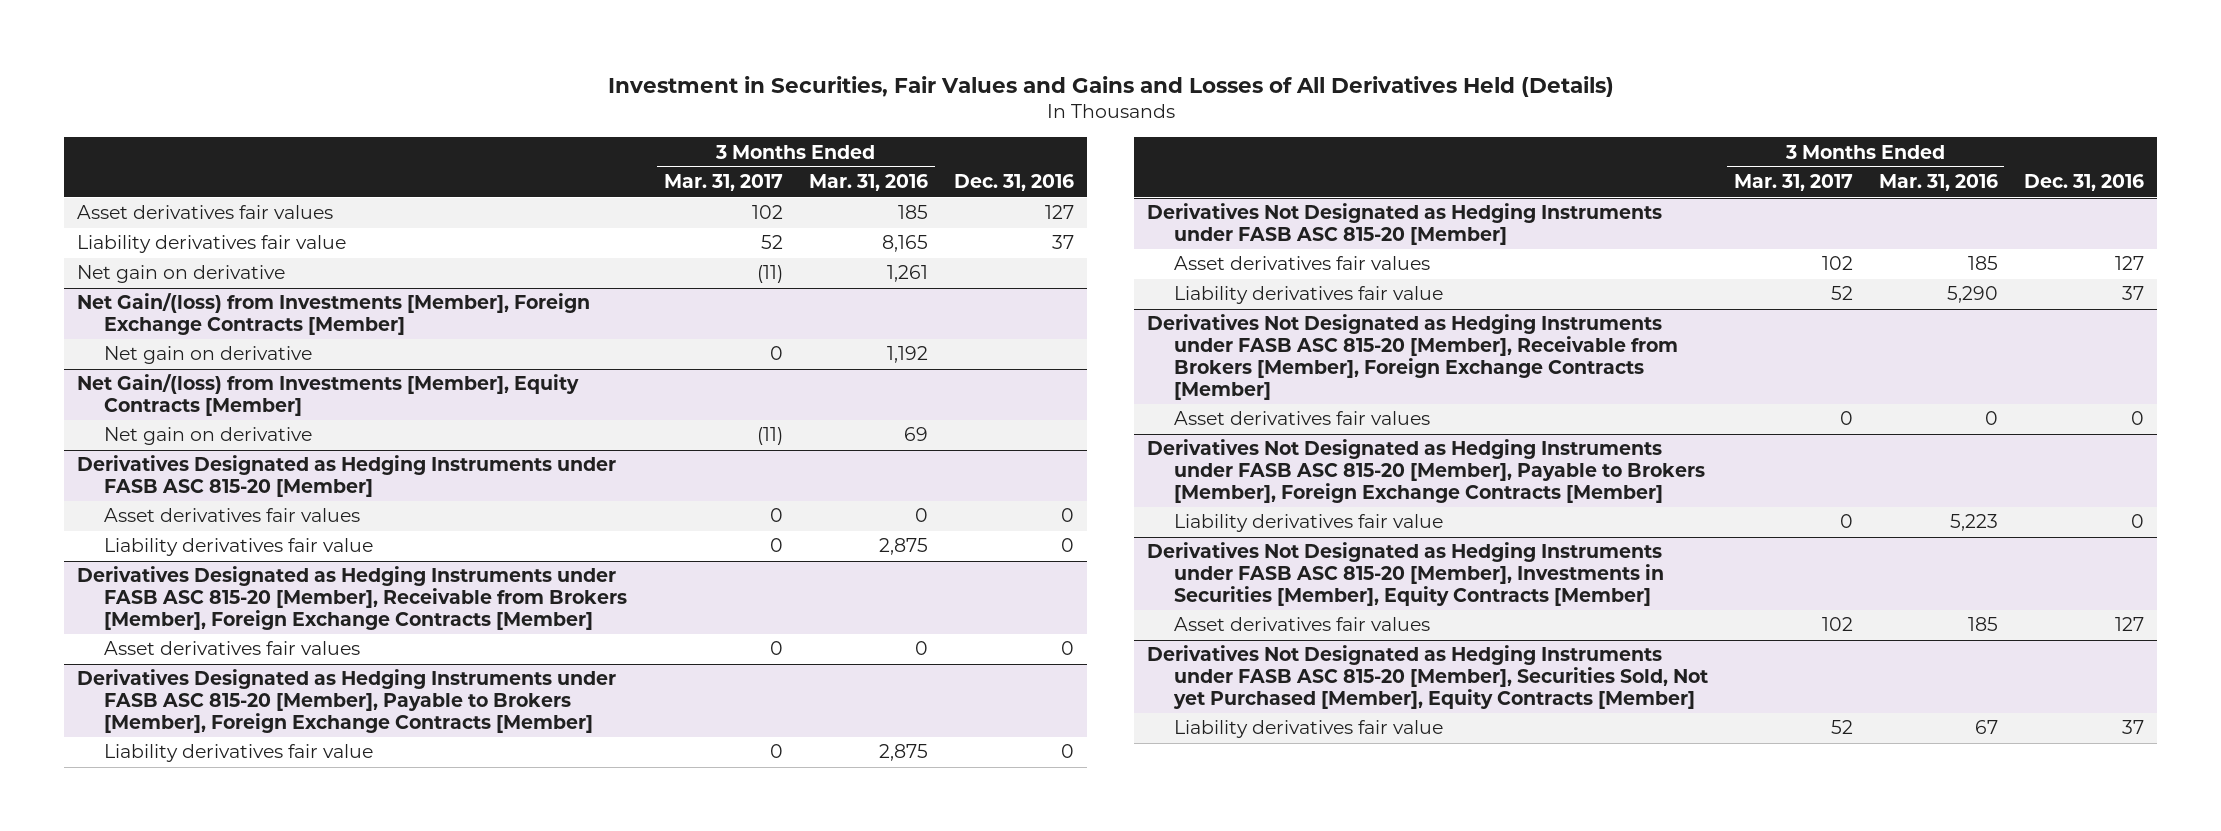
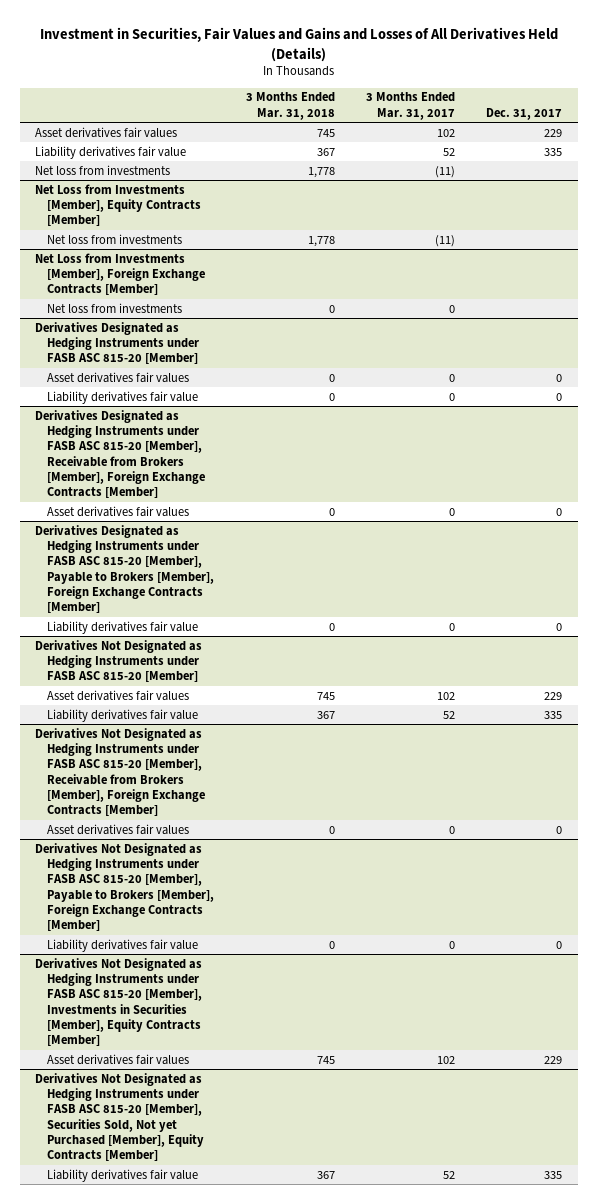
- | 3 Months Ended Mar. 31, 2017 | 3 Months Ended Mar. 31, 2016 | Dec. 31, 2016
+ | 3 Months Ended Mar. 31, 2018 | 3 Months Ended Mar. 31, 2017 | Dec. 31, 2017
- Net gain on derivative | (11) | 1,261 |
- Net Gain/(loss) from Investments [Member], Foreign Exchange Contracts [Member]
- Net gain on derivative | 0 | 1,192 |
- Net Gain/(loss) from Investments [Member], Equity Contracts [Member]
- Net gain on derivative | (11) | 69 |
+ Net loss from investments | 1,778 | (11) |
+ Net Loss from Investments [Member], Equity Contracts [Member]
+ Net loss from investments | 1,778 | (11) |
+ Net Loss from Investments [Member], Foreign Exchange Contracts [Member]
+ Net loss from investments | 0 | 0 |

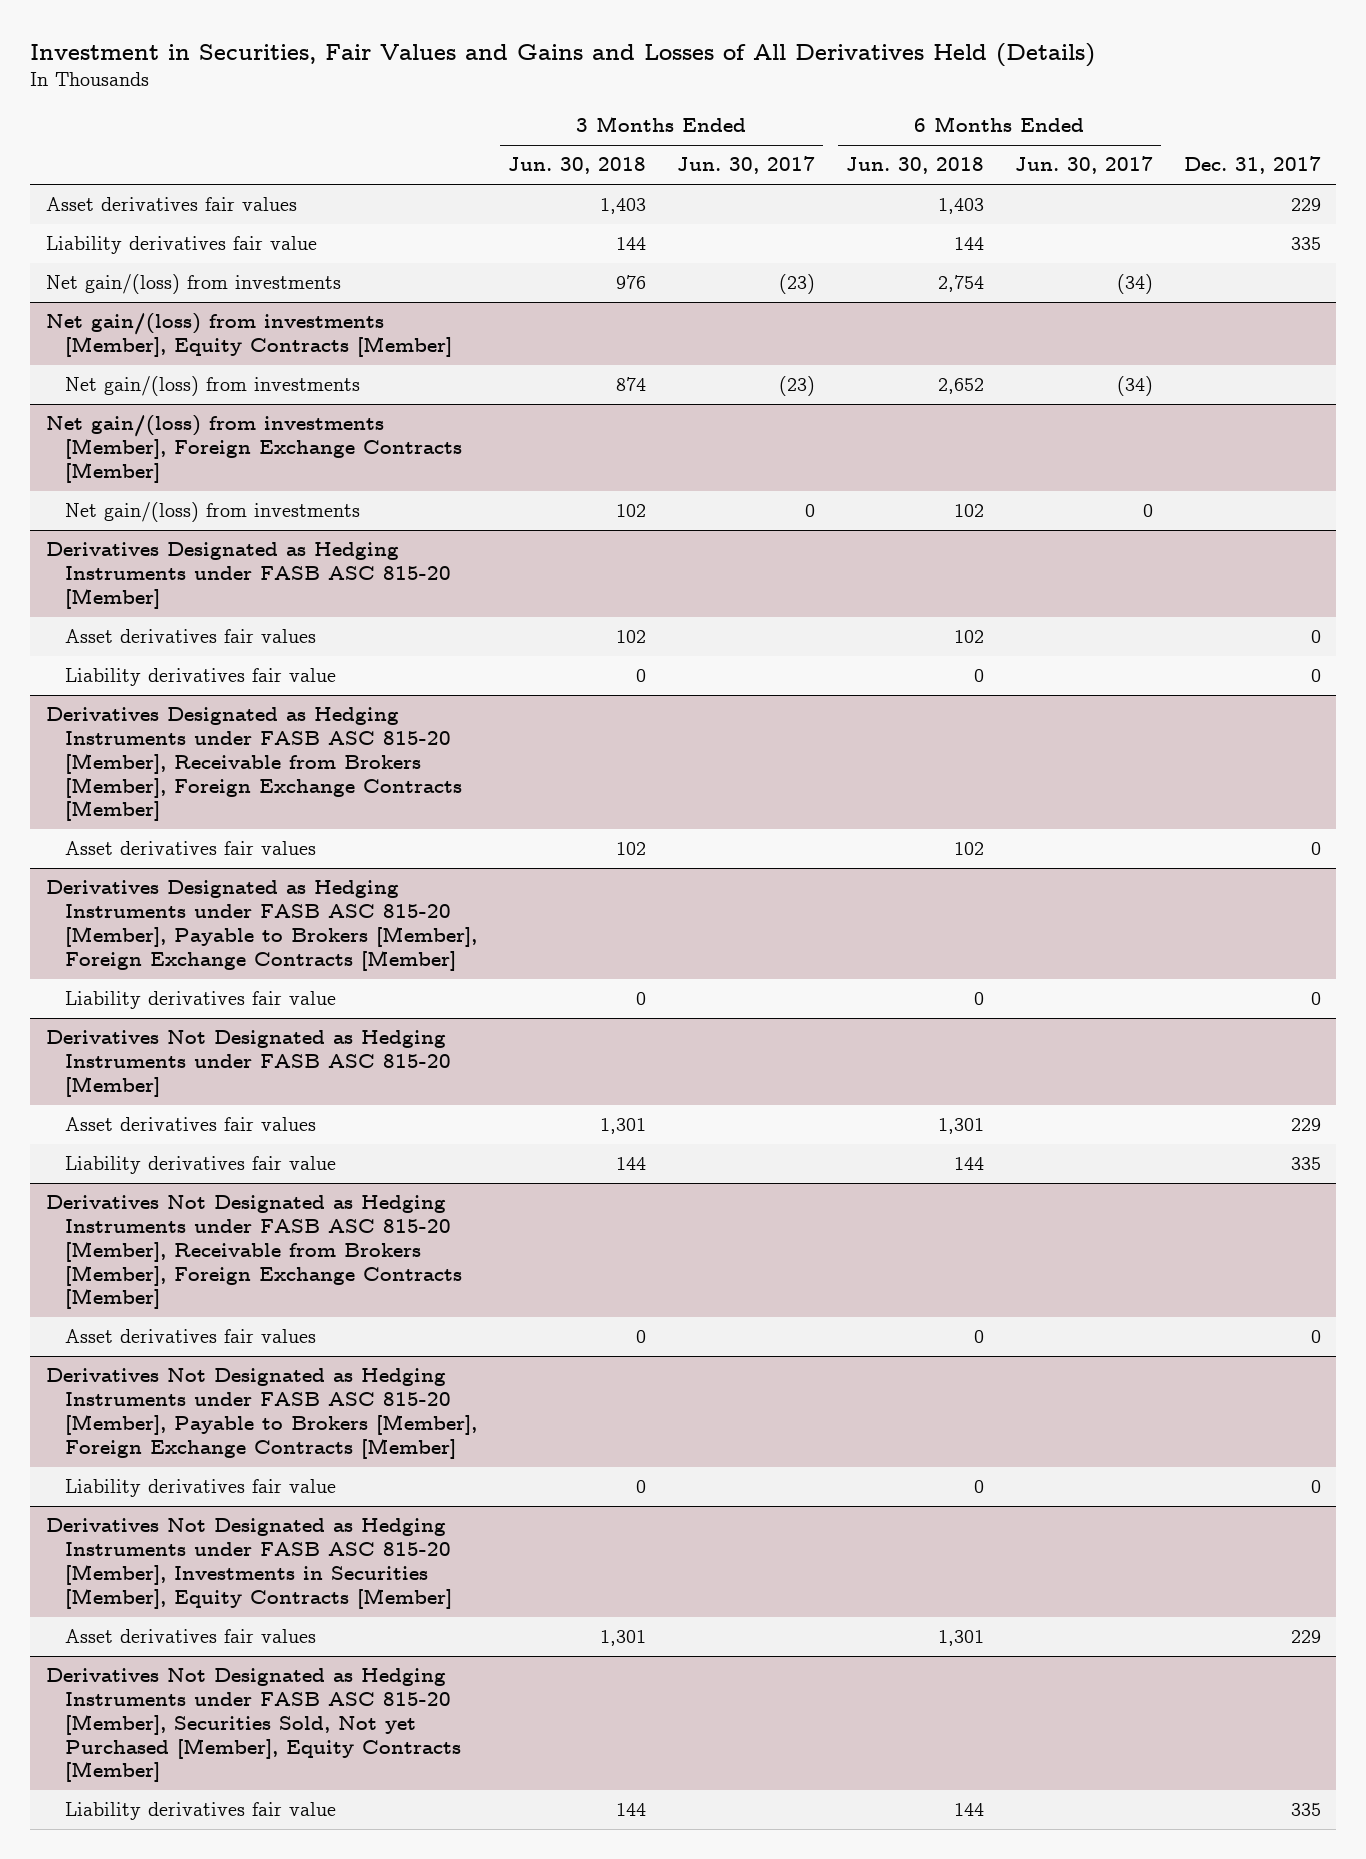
- | 3 Months Ended Mar. 31, 2018 | 3 Months Ended Mar. 31, 2017 | Dec. 31, 2017
+ | 3 Months Ended Jun. 30, 2018 | 3 Months Ended Jun. 30, 2017 | 6 Months Ended Jun. 30, 2018 | 6 Months Ended Jun. 30, 2017 | Dec. 31, 2017
- Net loss from investments | 1,778 | (11) |
- Net Loss from Investments [Member], Equity Contracts [Member]
- Net loss from investments | 1,778 | (11) |
- Net Loss from Investments [Member], Foreign Exchange Contracts [Member]
- Net loss from investments | 0 | 0 |
+ Net gain/(loss) from investments | 976 | (23) | 2,754 | (34) |
+ Net gain/(loss) from investments [Member], Equity Contracts [Member]
+ Net gain/(loss) from investments | 874 | (23) | 2,652 | (34) |
+ Net gain/(loss) from investments [Member], Foreign Exchange Contracts [Member]
+ Net gain/(loss) from investments | 102 | 0 | 102 | 0 |

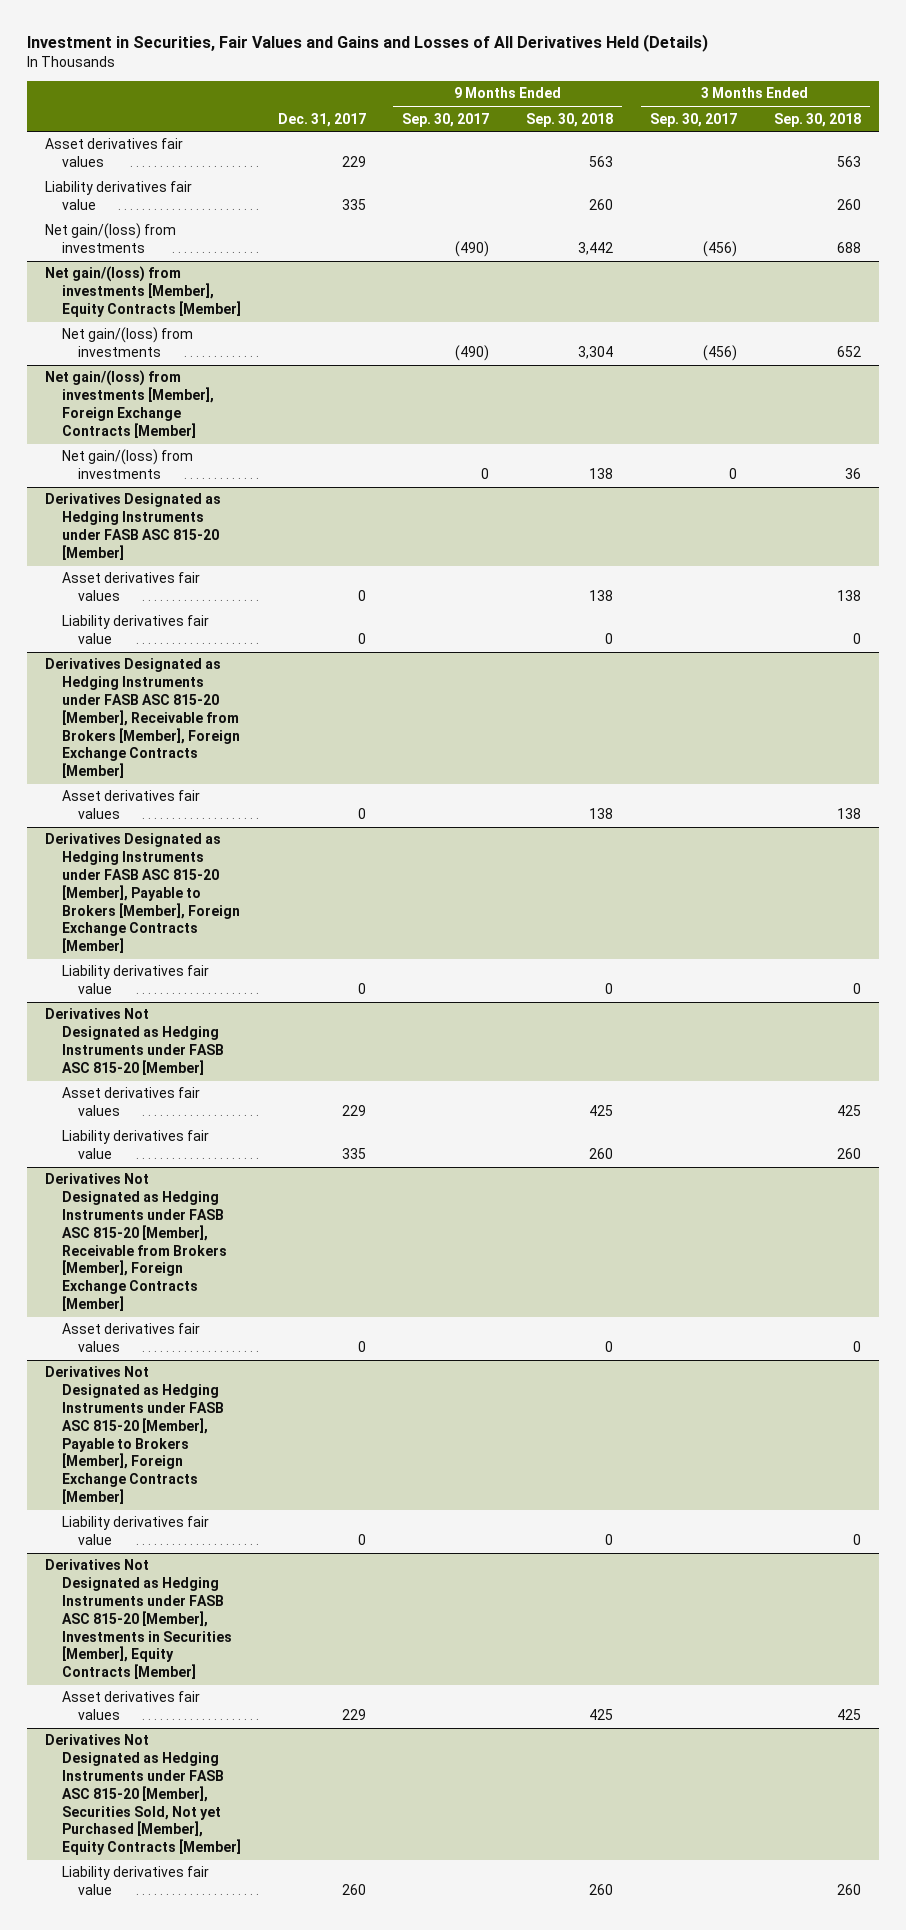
- | 3 Months Ended Jun. 30, 2018 | 3 Months Ended Jun. 30, 2017 | 6 Months Ended Jun. 30, 2018 | 6 Months Ended Jun. 30, 2017 | Dec. 31, 2017
+ | Dec. 31, 2017 | 9 Months Ended Sep. 30, 2017 | 9 Months Ended Sep. 30, 2018 | 3 Months Ended Sep. 30, 2017 | 3 Months Ended Sep. 30, 2018
@ Derivatives Not Designated as Hedging Instruments under FASB ASC 815-20 [Member], Securities Sold, Not yet Purchased [Member], Equity Contracts [Member]
- Liability derivatives fair value | 144 | | 144 | | 335
+ Liability derivatives fair value | 260 | | 260 | | 260

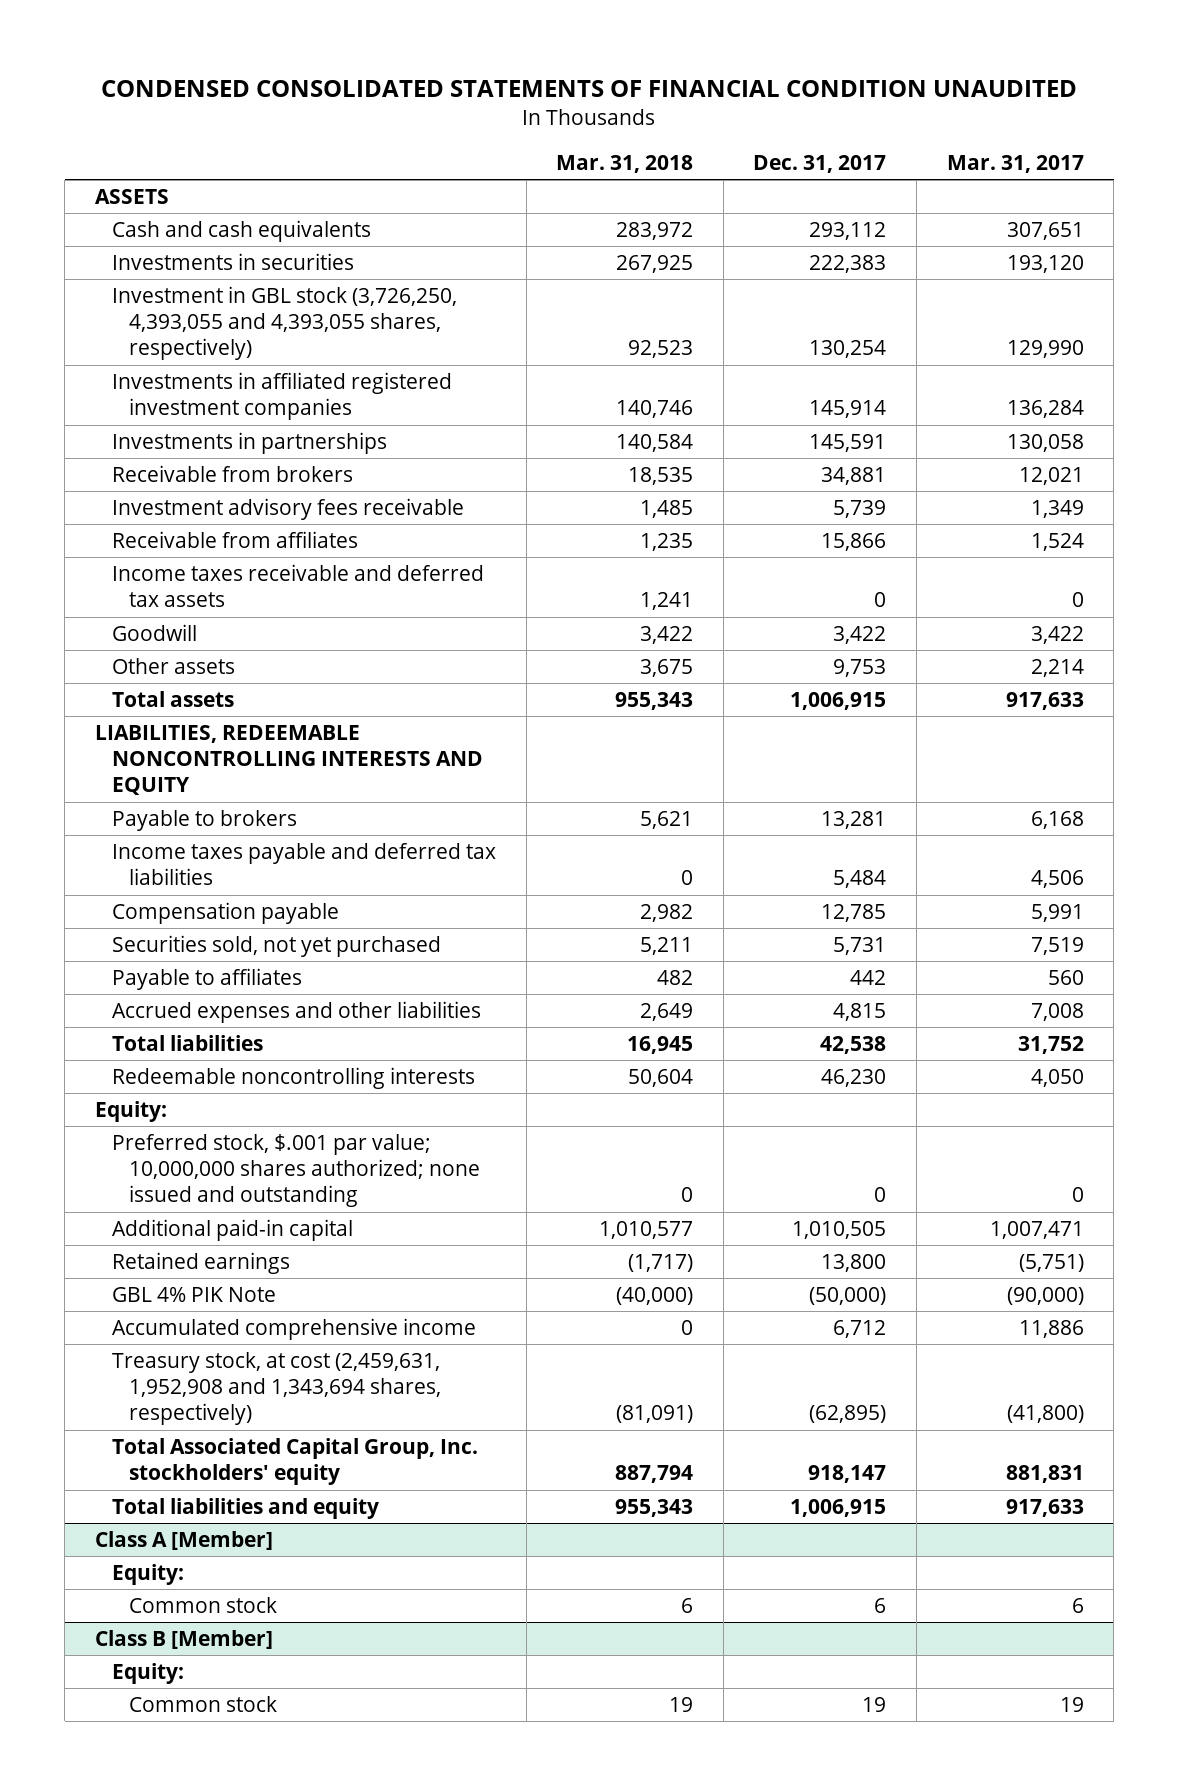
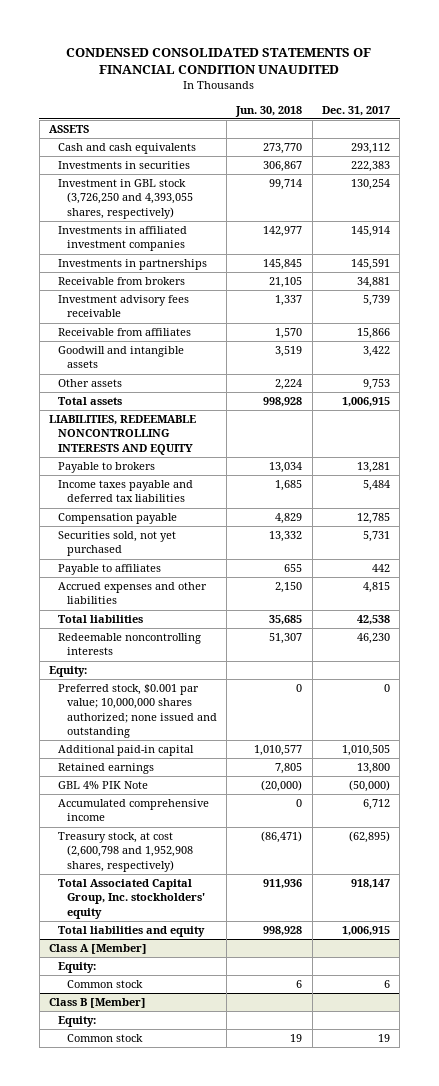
- | Mar. 31, 2018 | Dec. 31, 2017 | Mar. 31, 2017
+ | Jun. 30, 2018 | Dec. 31, 2017
- Investment in GBL stock (3,726,250, 4,393,055 and 4,393,055 shares, respectively) | 92,523 | 130,254 | 129,990
- Investments in affiliated registered investment companies | 140,746 | 145,914 | 136,284
+ Investment in GBL stock (3,726,250 and 4,393,055 shares, respectively) | 99,714 | 130,254
+ Investments in affiliated investment companies | 142,977 | 145,914
- Income taxes receivable and deferred tax assets | 1,241 | 0 | 0
- Goodwill | 3,422 | 3,422 | 3,422
+ Goodwill and intangible assets | 3,519 | 3,422
- Preferred stock, $.001 par value; 10,000,000 shares authorized; none issued and outstanding | 0 | 0 | 0
+ Preferred stock, $0.001 par value; 10,000,000 shares authorized; none issued and outstanding | 0 | 0
- Treasury stock, at cost (2,459,631, 1,952,908 and 1,343,694 shares, respectively) | (81,091) | (62,895) | (41,800)
+ Treasury stock, at cost (2,600,798 and 1,952,908 shares, respectively) | (86,471) | (62,895)

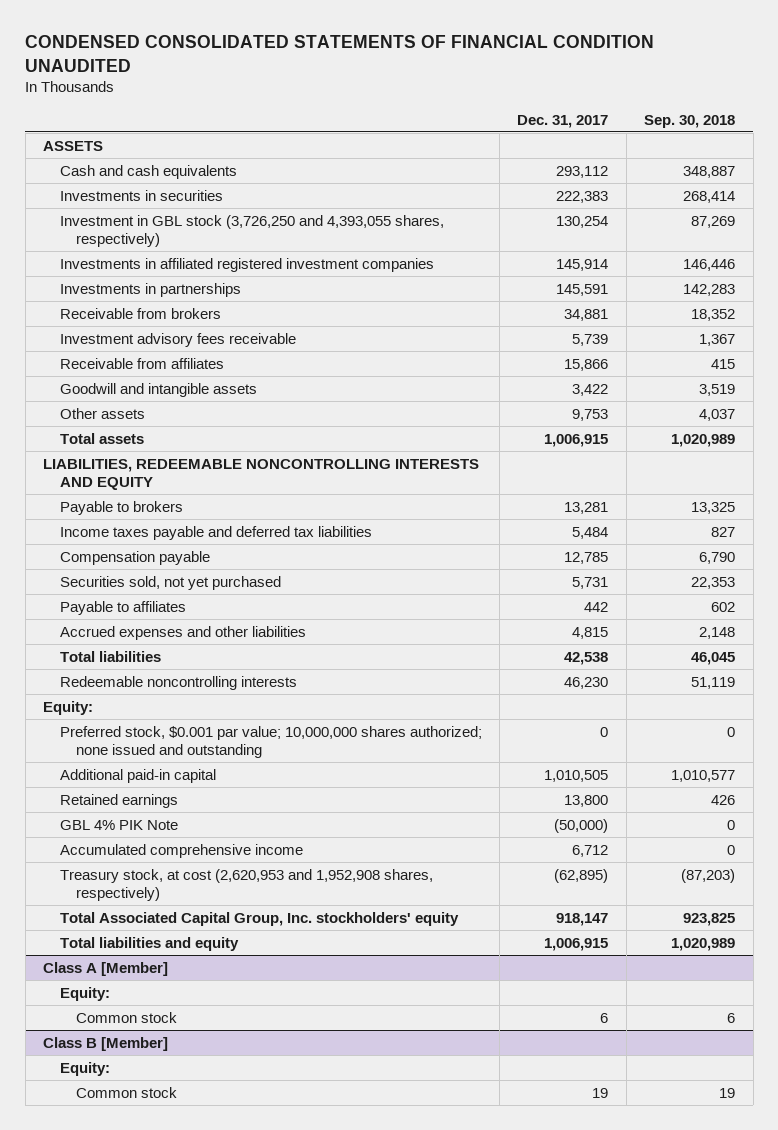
- | Jun. 30, 2018 | Dec. 31, 2017
+ | Dec. 31, 2017 | Sep. 30, 2018
- Investments in affiliated investment companies | 142,977 | 145,914
+ Investments in affiliated registered investment companies | 145,914 | 146,446
- Treasury stock, at cost (2,600,798 and 1,952,908 shares, respectively) | (86,471) | (62,895)
+ Treasury stock, at cost (2,620,953 and 1,952,908 shares, respectively) | (62,895) | (87,203)

